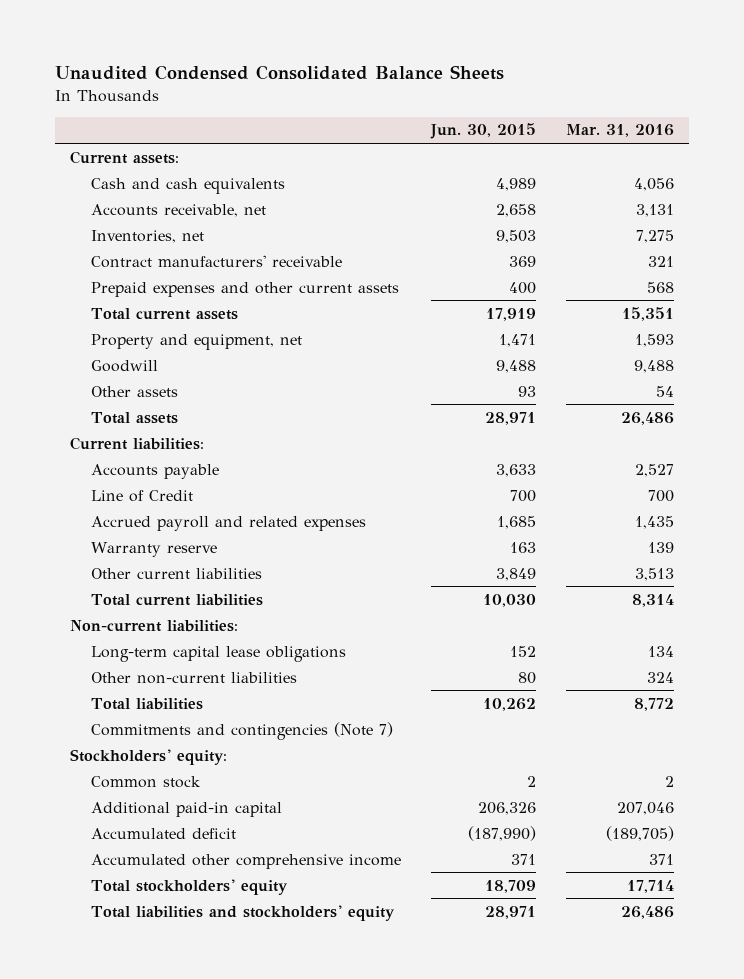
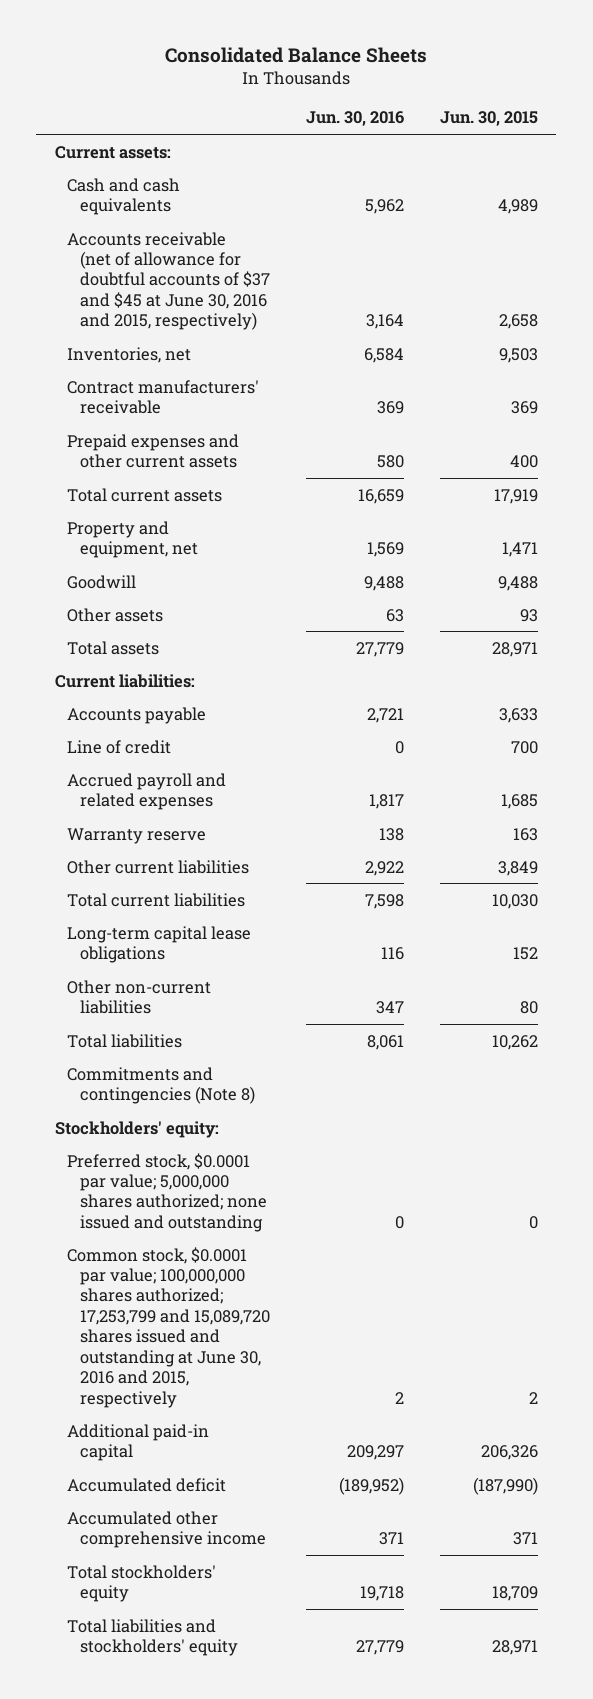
- Unaudited Condensed Consolidated Balance Sheets
+ Consolidated Balance Sheets
- | Jun. 30, 2015 | Mar. 31, 2016
+ | Jun. 30, 2016 | Jun. 30, 2015
- Accounts receivable, net | 2,658 | 3,131
+ Accounts receivable (net of allowance for doubtful accounts of $37 and $45 at June 30, 2016 and 2015, respectively) | 3,164 | 2,658
- Line of Credit | 700 | 700
+ Line of credit | 0 | 700
- Non-current liabilities:
- Commitments and contingencies (Note 7)
+ Commitments and contingencies (Note 8)
- Common stock | 2 | 2
+ Preferred stock, $0.0001 par value; 5,000,000 shares authorized; none issued and outstanding | 0 | 0
+ Common stock, $0.0001 par value; 100,000,000 shares authorized; 17,253,799 and 15,089,720 shares issued and outstanding at June 30, 2016 and 2015, respectively | 2 | 2

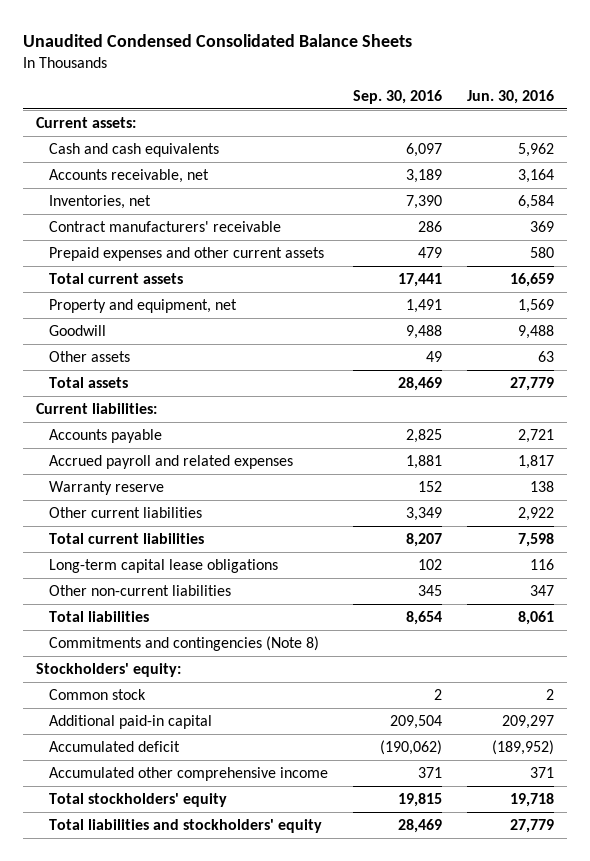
- Consolidated Balance Sheets
+ Unaudited Condensed Consolidated Balance Sheets
- | Jun. 30, 2016 | Jun. 30, 2015
+ | Sep. 30, 2016 | Jun. 30, 2016
- Accounts receivable (net of allowance for doubtful accounts of $37 and $45 at June 30, 2016 and 2015, respectively) | 3,164 | 2,658
+ Accounts receivable, net | 3,189 | 3,164
- Line of credit | 0 | 700
- Preferred stock, $0.0001 par value; 5,000,000 shares authorized; none issued and outstanding | 0 | 0
- Common stock, $0.0001 par value; 100,000,000 shares authorized; 17,253,799 and 15,089,720 shares issued and outstanding at June 30, 2016 and 2015, respectively | 2 | 2
+ Common stock | 2 | 2

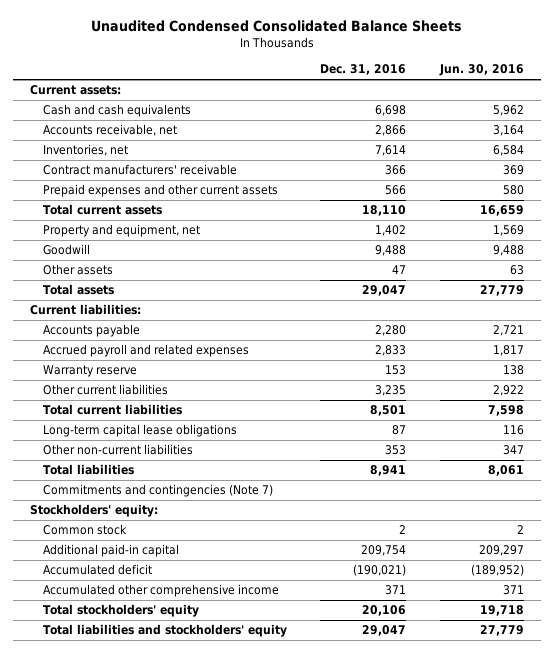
- | Sep. 30, 2016 | Jun. 30, 2016
+ | Dec. 31, 2016 | Jun. 30, 2016
- Commitments and contingencies (Note 8)
+ Commitments and contingencies (Note 7)

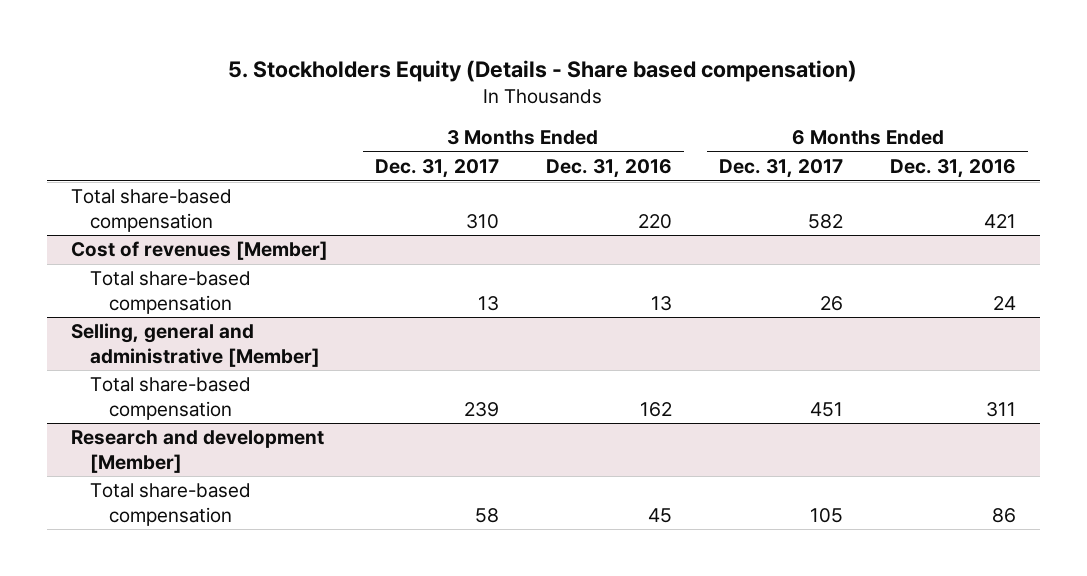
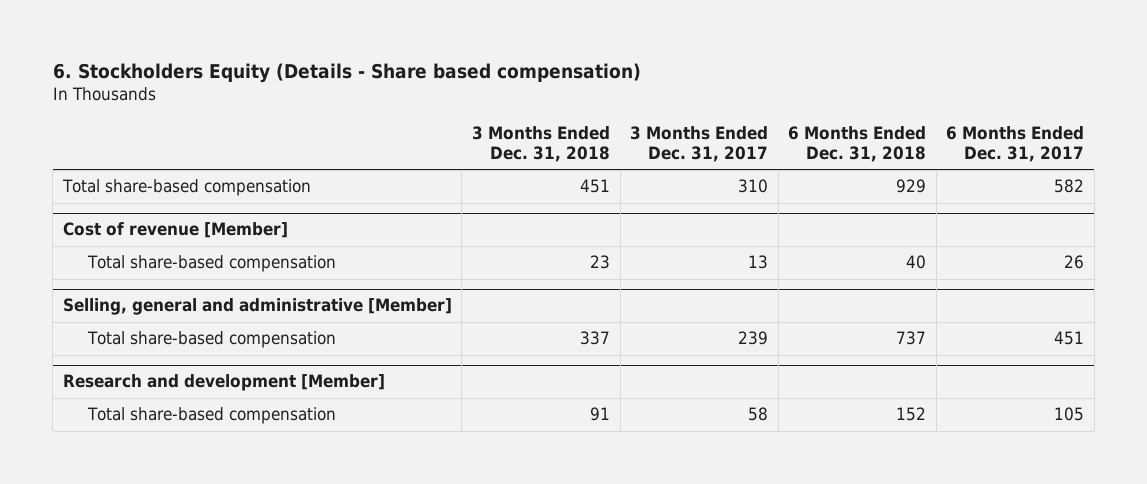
- 5. Stockholders Equity (Details - Share based compensation)
+ 6. Stockholders Equity (Details - Share based compensation)
- | 3 Months Ended Dec. 31, 2017 | 3 Months Ended Dec. 31, 2016 | 6 Months Ended Dec. 31, 2017 | 6 Months Ended Dec. 31, 2016
+ | 3 Months Ended Dec. 31, 2018 | 3 Months Ended Dec. 31, 2017 | 6 Months Ended Dec. 31, 2018 | 6 Months Ended Dec. 31, 2017
- Cost of revenues [Member]
+ Cost of revenue [Member]

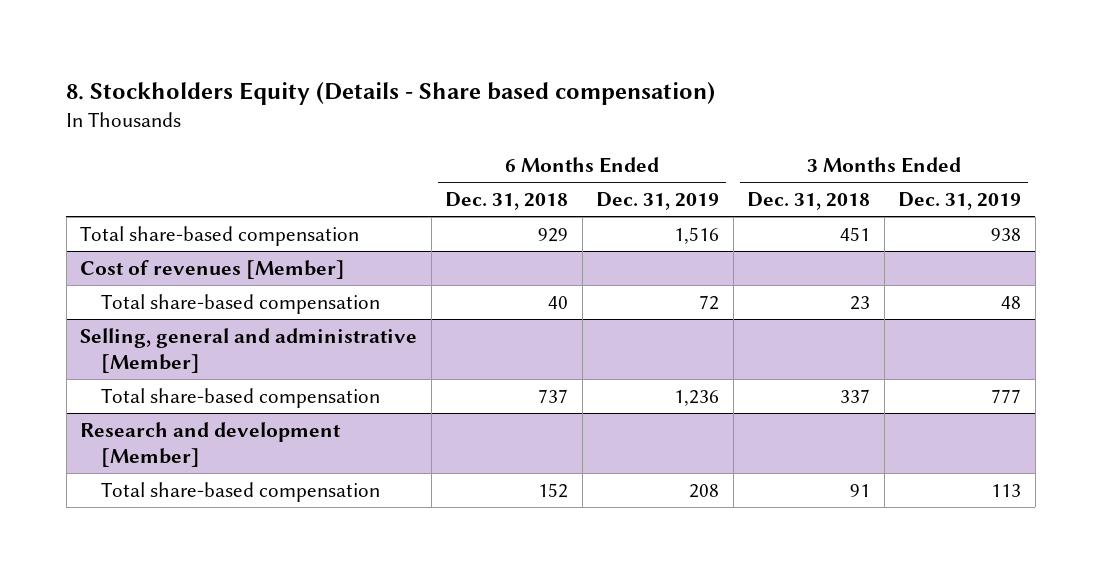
- 6. Stockholders Equity (Details - Share based compensation)
+ 8. Stockholders Equity (Details - Share based compensation)
- | 3 Months Ended Dec. 31, 2018 | 3 Months Ended Dec. 31, 2017 | 6 Months Ended Dec. 31, 2018 | 6 Months Ended Dec. 31, 2017
+ | 6 Months Ended Dec. 31, 2018 | 6 Months Ended Dec. 31, 2019 | 3 Months Ended Dec. 31, 2018 | 3 Months Ended Dec. 31, 2019
- Cost of revenue [Member]
+ Cost of revenues [Member]

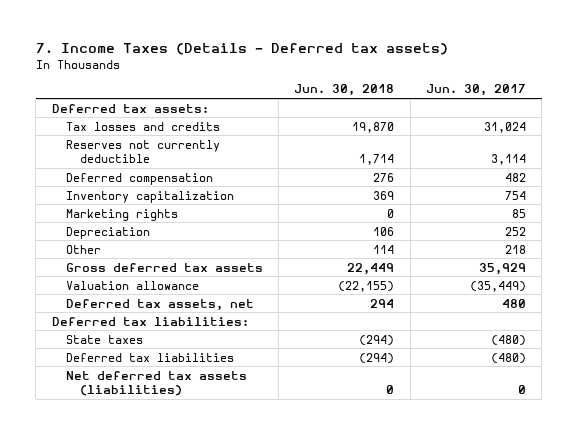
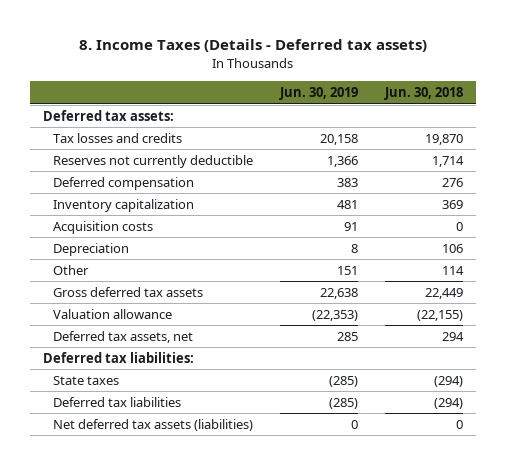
- 7. Income Taxes (Details - Deferred tax assets)
+ 8. Income Taxes (Details - Deferred tax assets)
- | Jun. 30, 2018 | Jun. 30, 2017
+ | Jun. 30, 2019 | Jun. 30, 2018
- Marketing rights | 0 | 85
+ Acquisition costs | 91 | 0

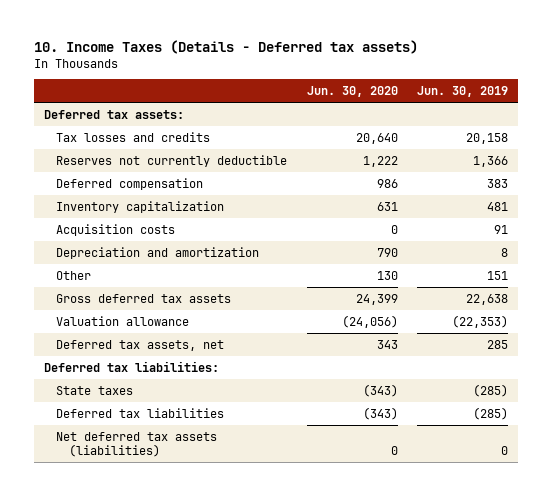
- 8. Income Taxes (Details - Deferred tax assets)
+ 10. Income Taxes (Details - Deferred tax assets)
- | Jun. 30, 2019 | Jun. 30, 2018
+ | Jun. 30, 2020 | Jun. 30, 2019
- Depreciation | 8 | 106
+ Depreciation and amortization | 790 | 8

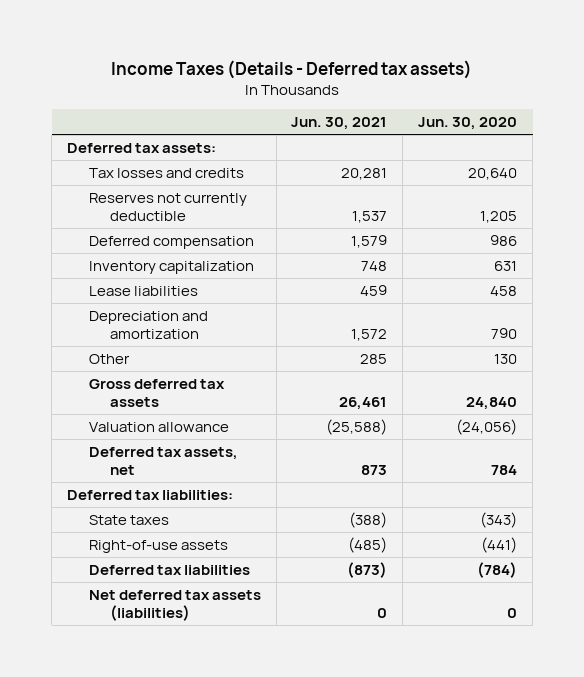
- 10. Income Taxes (Details - Deferred tax assets)
+ Income Taxes (Details - Deferred tax assets)
- | Jun. 30, 2020 | Jun. 30, 2019
+ | Jun. 30, 2021 | Jun. 30, 2020
- Reserves not currently deductible | 1,222 | 1,366
+ Reserves not currently deductible | 1,537 | 1,205
- Acquisition costs | 0 | 91
+ Lease liabilities | 459 | 458
- Gross deferred tax assets | 24,399 | 22,638
+ Gross deferred tax assets | 26,461 | 24,840
- Deferred tax assets, net | 343 | 285
+ Deferred tax assets, net | 873 | 784
- Deferred tax liabilities | (343) | (285)
+ Right-of-use assets | (485) | (441)
+ Deferred tax liabilities | (873) | (784)

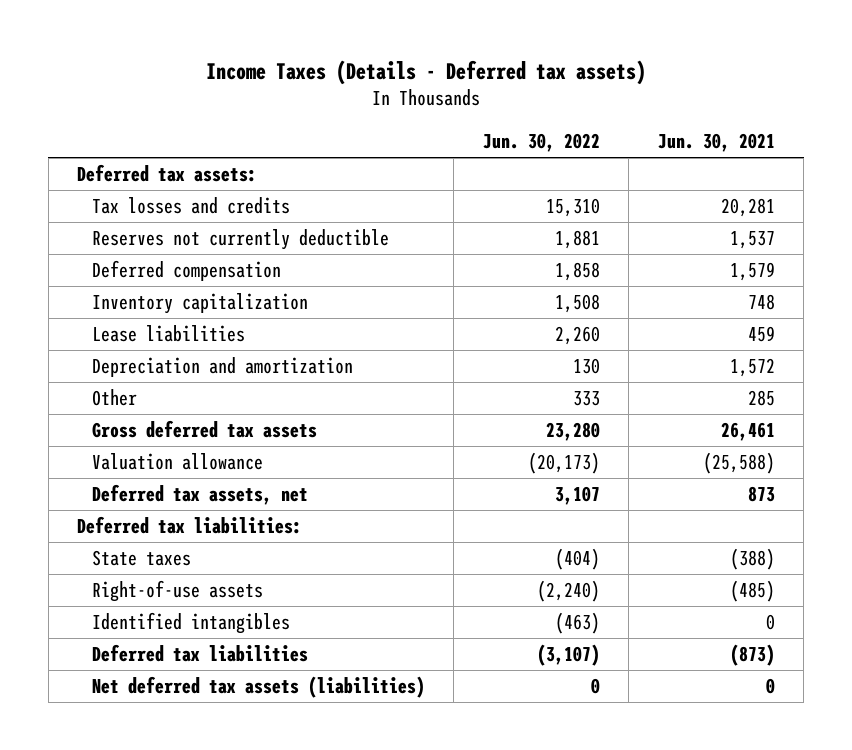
- | Jun. 30, 2021 | Jun. 30, 2020
+ | Jun. 30, 2022 | Jun. 30, 2021
+ Identified intangibles | (463) | 0

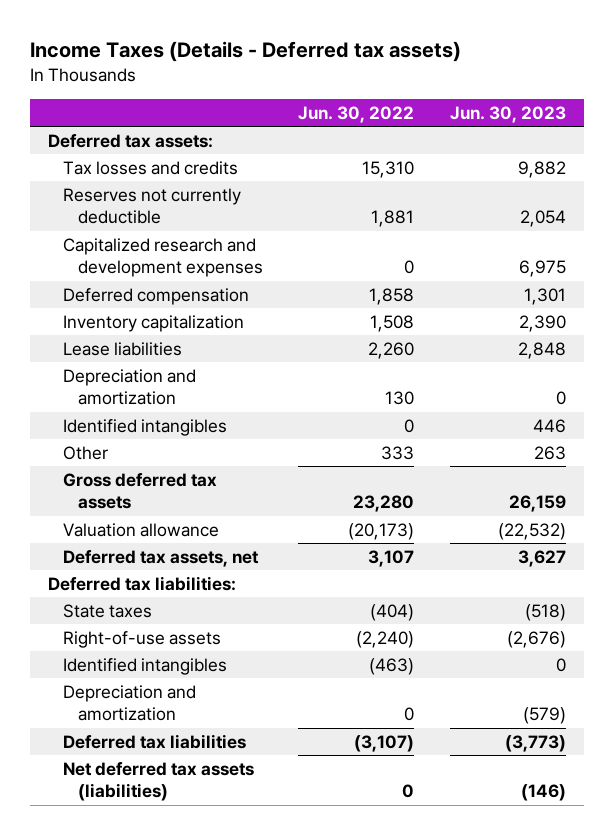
- | Jun. 30, 2022 | Jun. 30, 2021
+ | Jun. 30, 2022 | Jun. 30, 2023
+ Capitalized research and development expenses | 0 | 6,975
+ Identified intangibles | 0 | 446
+ Depreciation and amortization | 0 | (579)

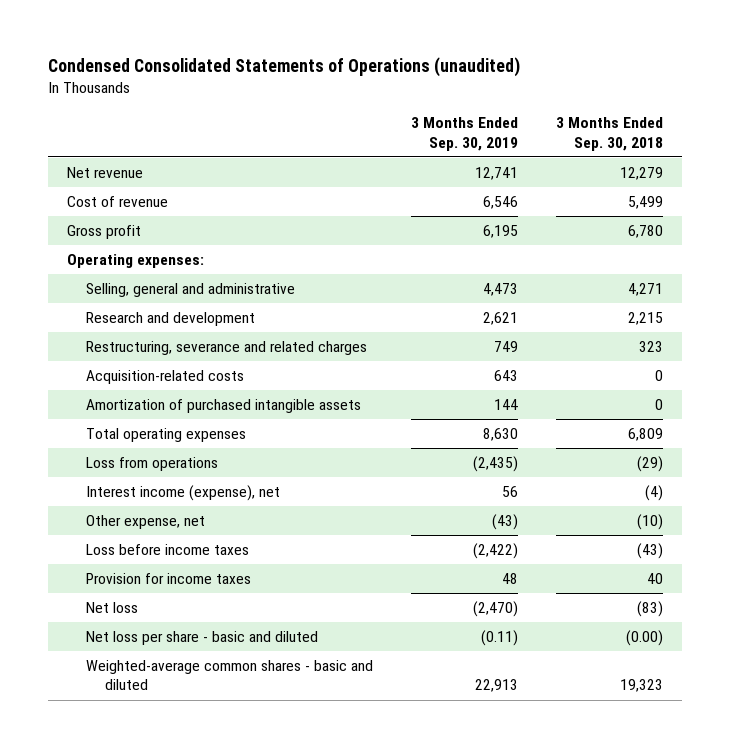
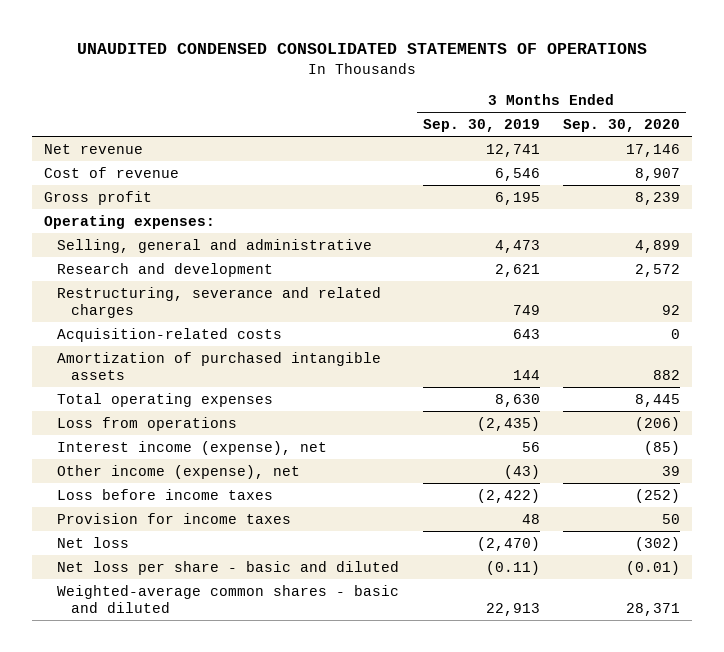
- Condensed Consolidated Statements of Operations (unaudited)
+ UNAUDITED CONDENSED CONSOLIDATED STATEMENTS OF OPERATIONS
- | 3 Months Ended Sep. 30, 2019 | 3 Months Ended Sep. 30, 2018
+ | 3 Months Ended Sep. 30, 2019 | 3 Months Ended Sep. 30, 2020
- Other expense, net | (43) | (10)
+ Other income (expense), net | (43) | 39

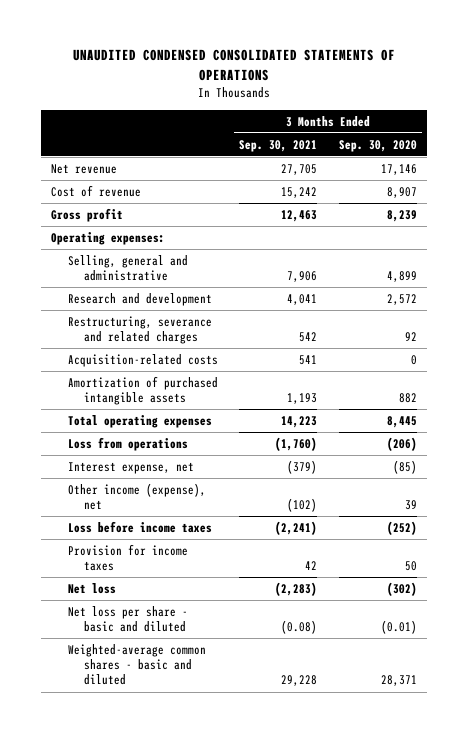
- | 3 Months Ended Sep. 30, 2019 | 3 Months Ended Sep. 30, 2020
+ | 3 Months Ended Sep. 30, 2021 | 3 Months Ended Sep. 30, 2020
- Interest income (expense), net | 56 | (85)
+ Interest expense, net | (379) | (85)

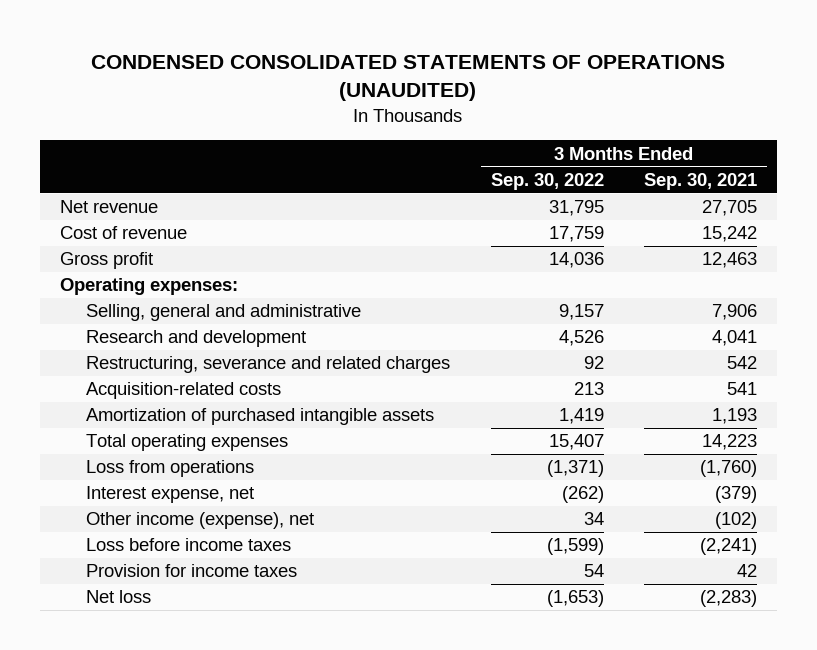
- UNAUDITED CONDENSED CONSOLIDATED STATEMENTS OF OPERATIONS
+ CONDENSED CONSOLIDATED STATEMENTS OF OPERATIONS (UNAUDITED)
- | 3 Months Ended Sep. 30, 2021 | 3 Months Ended Sep. 30, 2020
+ | 3 Months Ended Sep. 30, 2022 | 3 Months Ended Sep. 30, 2021
- Net loss per share - basic and diluted | (0.08) | (0.01)
- Weighted-average common shares - basic and diluted | 29,228 | 28,371

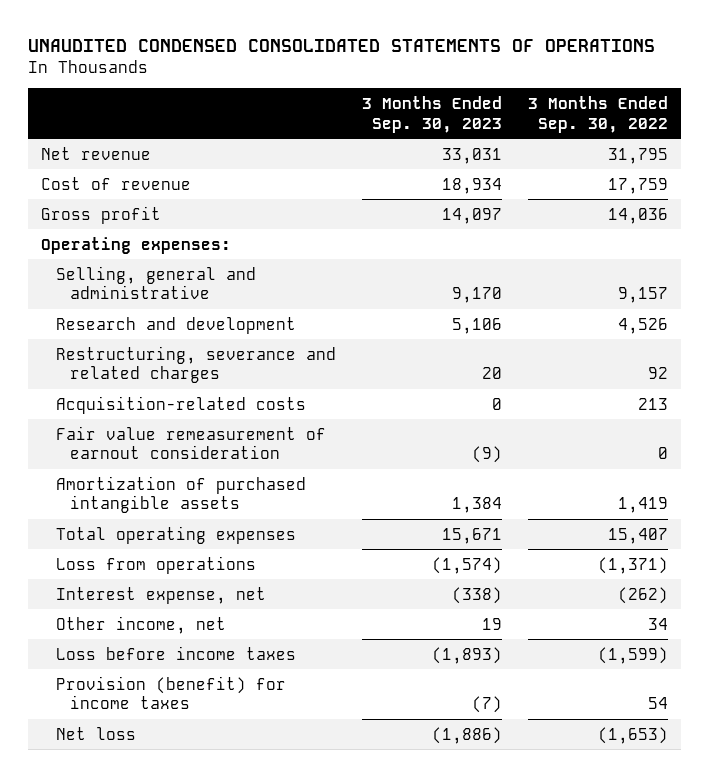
- CONDENSED CONSOLIDATED STATEMENTS OF OPERATIONS (UNAUDITED)
+ UNAUDITED CONDENSED CONSOLIDATED STATEMENTS OF OPERATIONS
- | 3 Months Ended Sep. 30, 2022 | 3 Months Ended Sep. 30, 2021
+ | 3 Months Ended Sep. 30, 2023 | 3 Months Ended Sep. 30, 2022
+ Fair value remeasurement of earnout consideration | (9) | 0
- Other income (expense), net | 34 | (102)
+ Other income, net | 19 | 34
- Provision for income taxes | 54 | 42
+ Provision (benefit) for income taxes | (7) | 54

